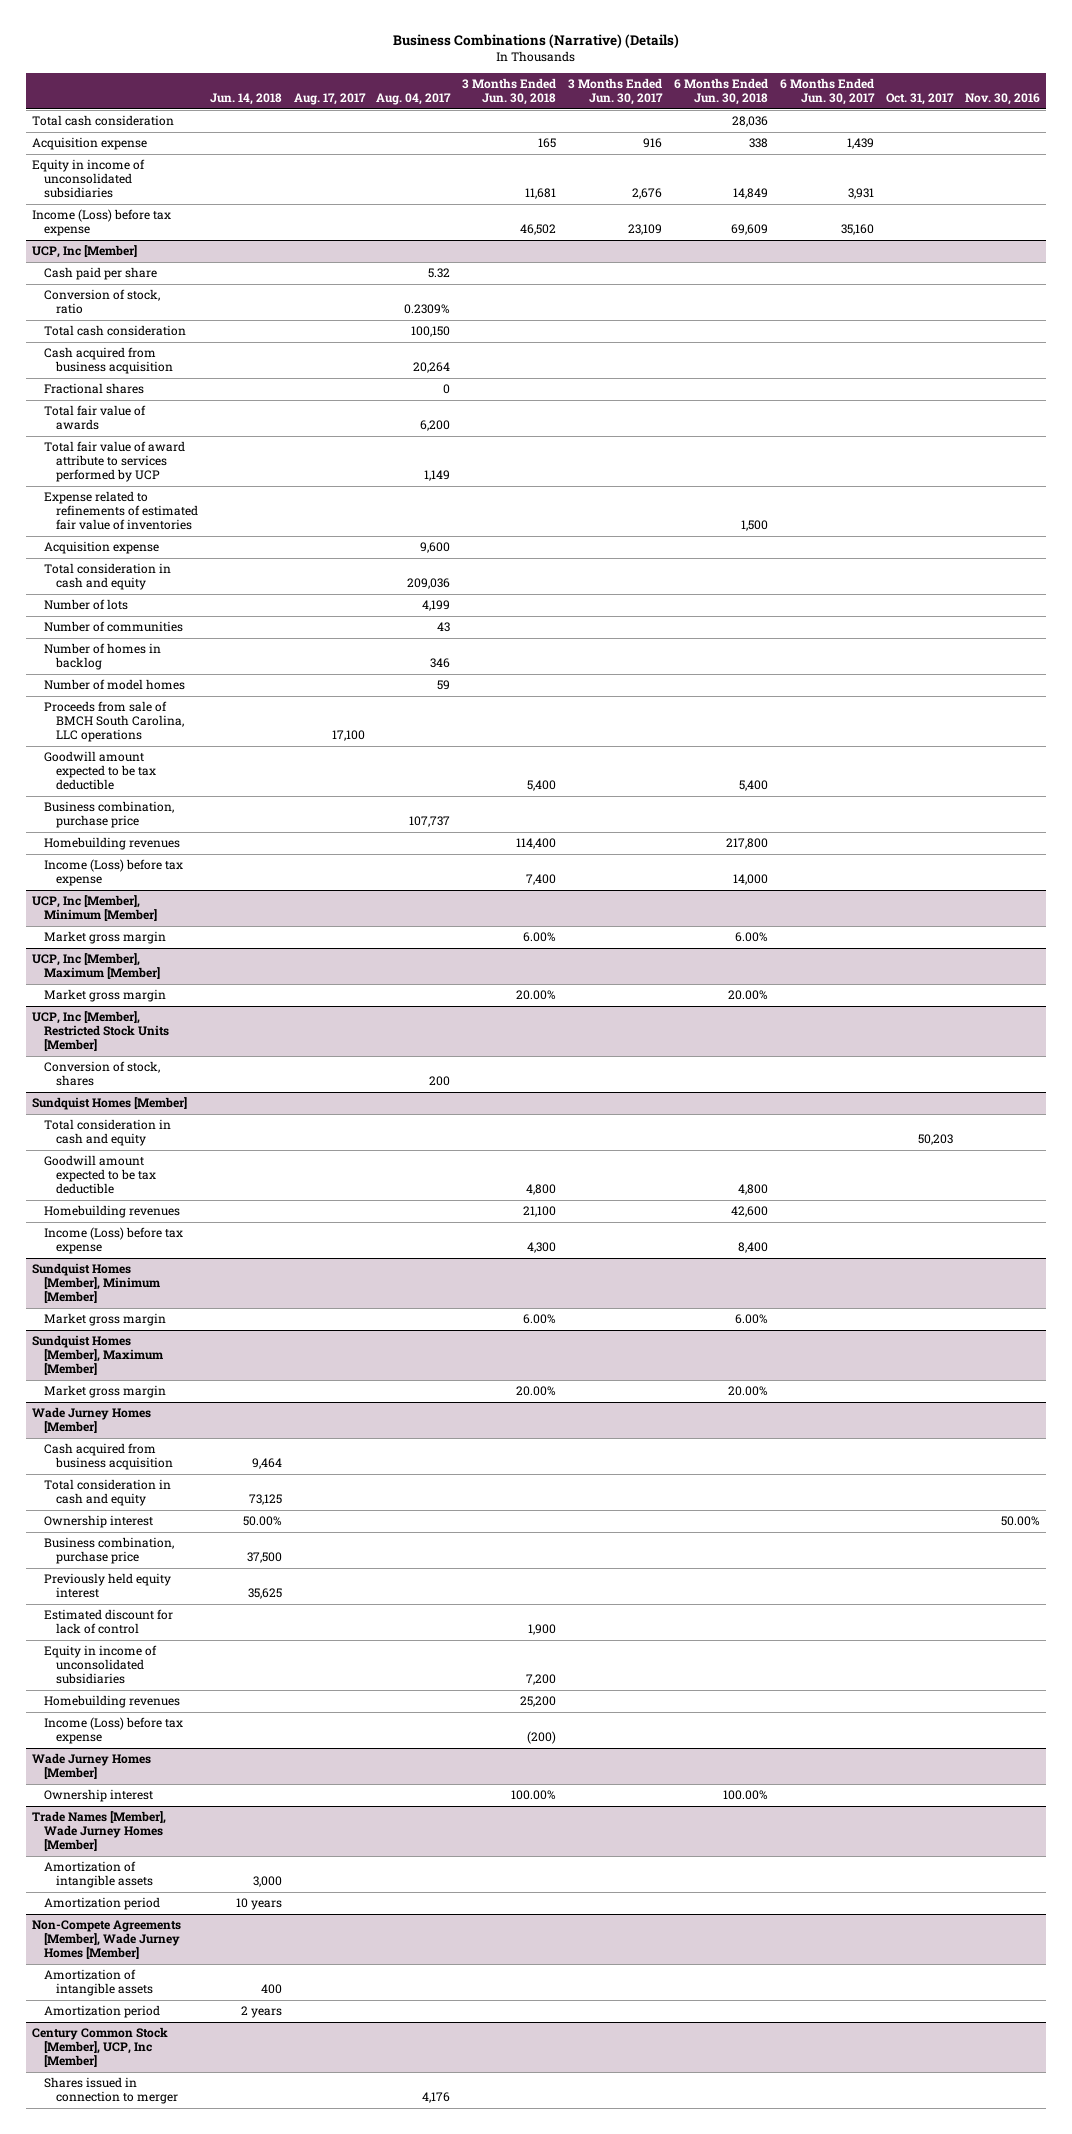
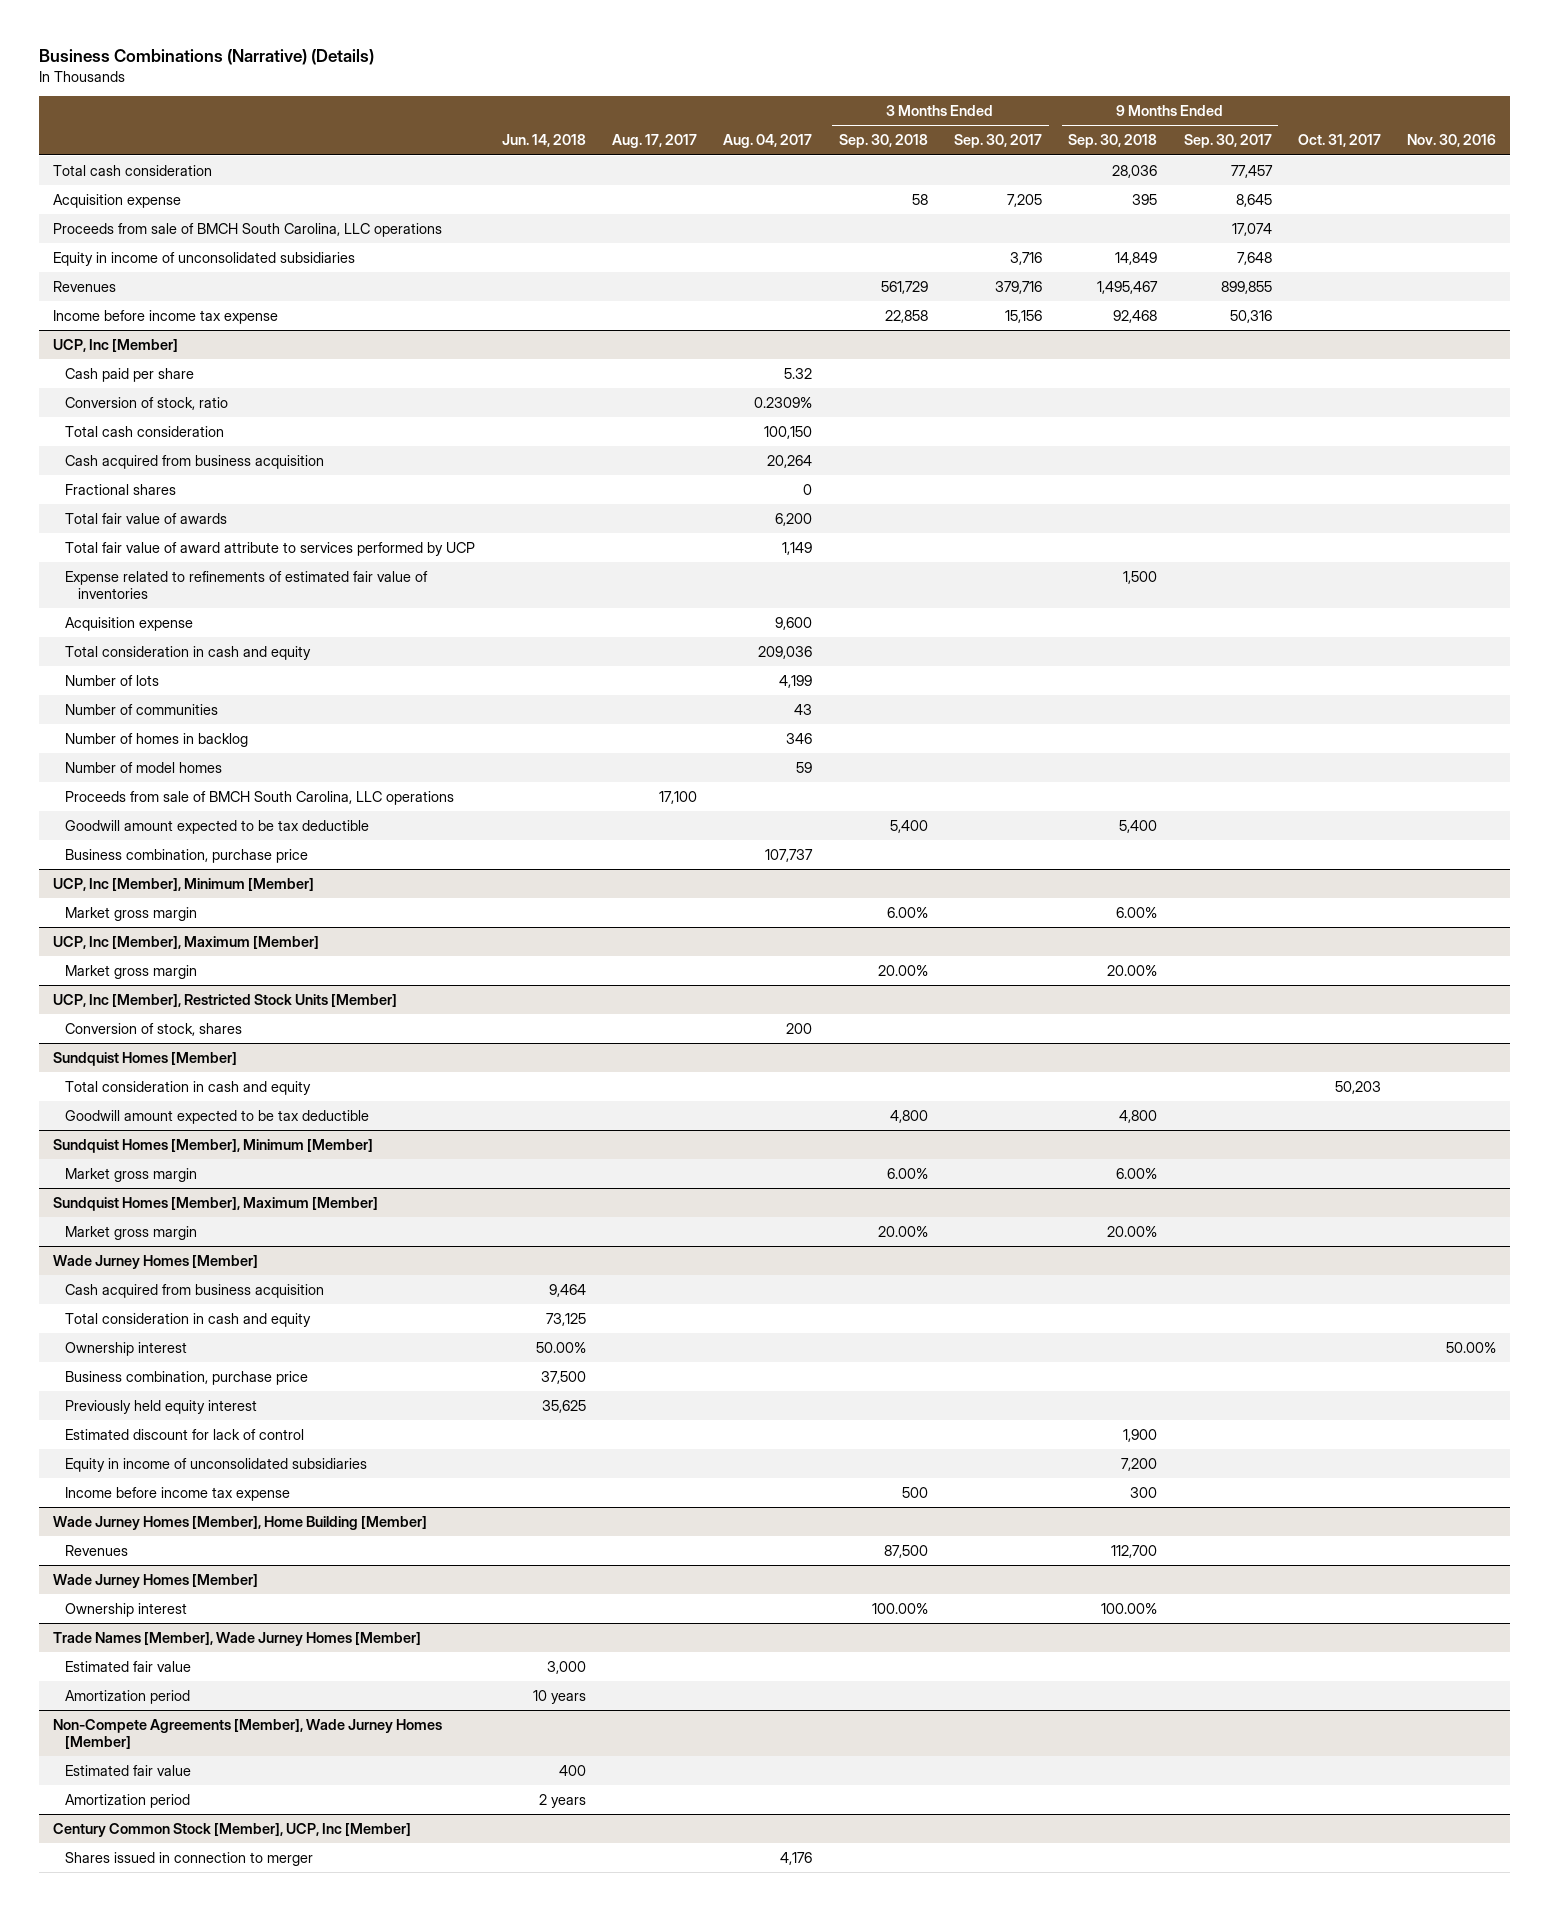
- | Jun. 14, 2018 | Aug. 17, 2017 | Aug. 04, 2017 | 3 Months Ended Jun. 30, 2018 | 3 Months Ended Jun. 30, 2017 | 6 Months Ended Jun. 30, 2018 | 6 Months Ended Jun. 30, 2017 | Oct. 31, 2017 | Nov. 30, 2016
+ | Jun. 14, 2018 | Aug. 17, 2017 | Aug. 04, 2017 | 3 Months Ended Sep. 30, 2018 | 3 Months Ended Sep. 30, 2017 | 9 Months Ended Sep. 30, 2018 | 9 Months Ended Sep. 30, 2017 | Oct. 31, 2017 | Nov. 30, 2016
+ Proceeds from sale of BMCH South Carolina, LLC operations | | | | | | | 17,074 | |
- Income (Loss) before tax expense | | | | 46,502 | 23,109 | 69,609 | 35,160 | |
+ Revenues | | | | 561,729 | 379,716 | 1,495,467 | 899,855 | |
+ Income before income tax expense | | | | 22,858 | 15,156 | 92,468 | 50,316 | |
@ UCP, Inc [Member]
- Homebuilding revenues | | | | 114,400 | | 217,800 | | |
- Income (Loss) before tax expense | | | | 7,400 | | 14,000 | | |
@ Sundquist Homes [Member]
- Homebuilding revenues | | | | 21,100 | | 42,600 | | |
- Income (Loss) before tax expense | | | | 4,300 | | 8,400 | | |
@ Wade Jurney Homes [Member]
- Homebuilding revenues | | | | 25,200 | | | | |
- Income (Loss) before tax expense | | | | (200) | | | | |
+ Income before income tax expense | | | | 500 | | 300 | | |
+ Wade Jurney Homes [Member], Home Building [Member]
+ Revenues | | | | 87,500 | | 112,700 | | |
@ Trade Names [Member], Wade Jurney Homes [Member]
- Amortization of intangible assets | 3,000 | | | | | | | |
+ Estimated fair value | 3,000 | | | | | | | |
@ Non-Compete Agreements [Member], Wade Jurney Homes [Member]
- Amortization of intangible assets | 400 | | | | | | | |
+ Estimated fair value | 400 | | | | | | | |

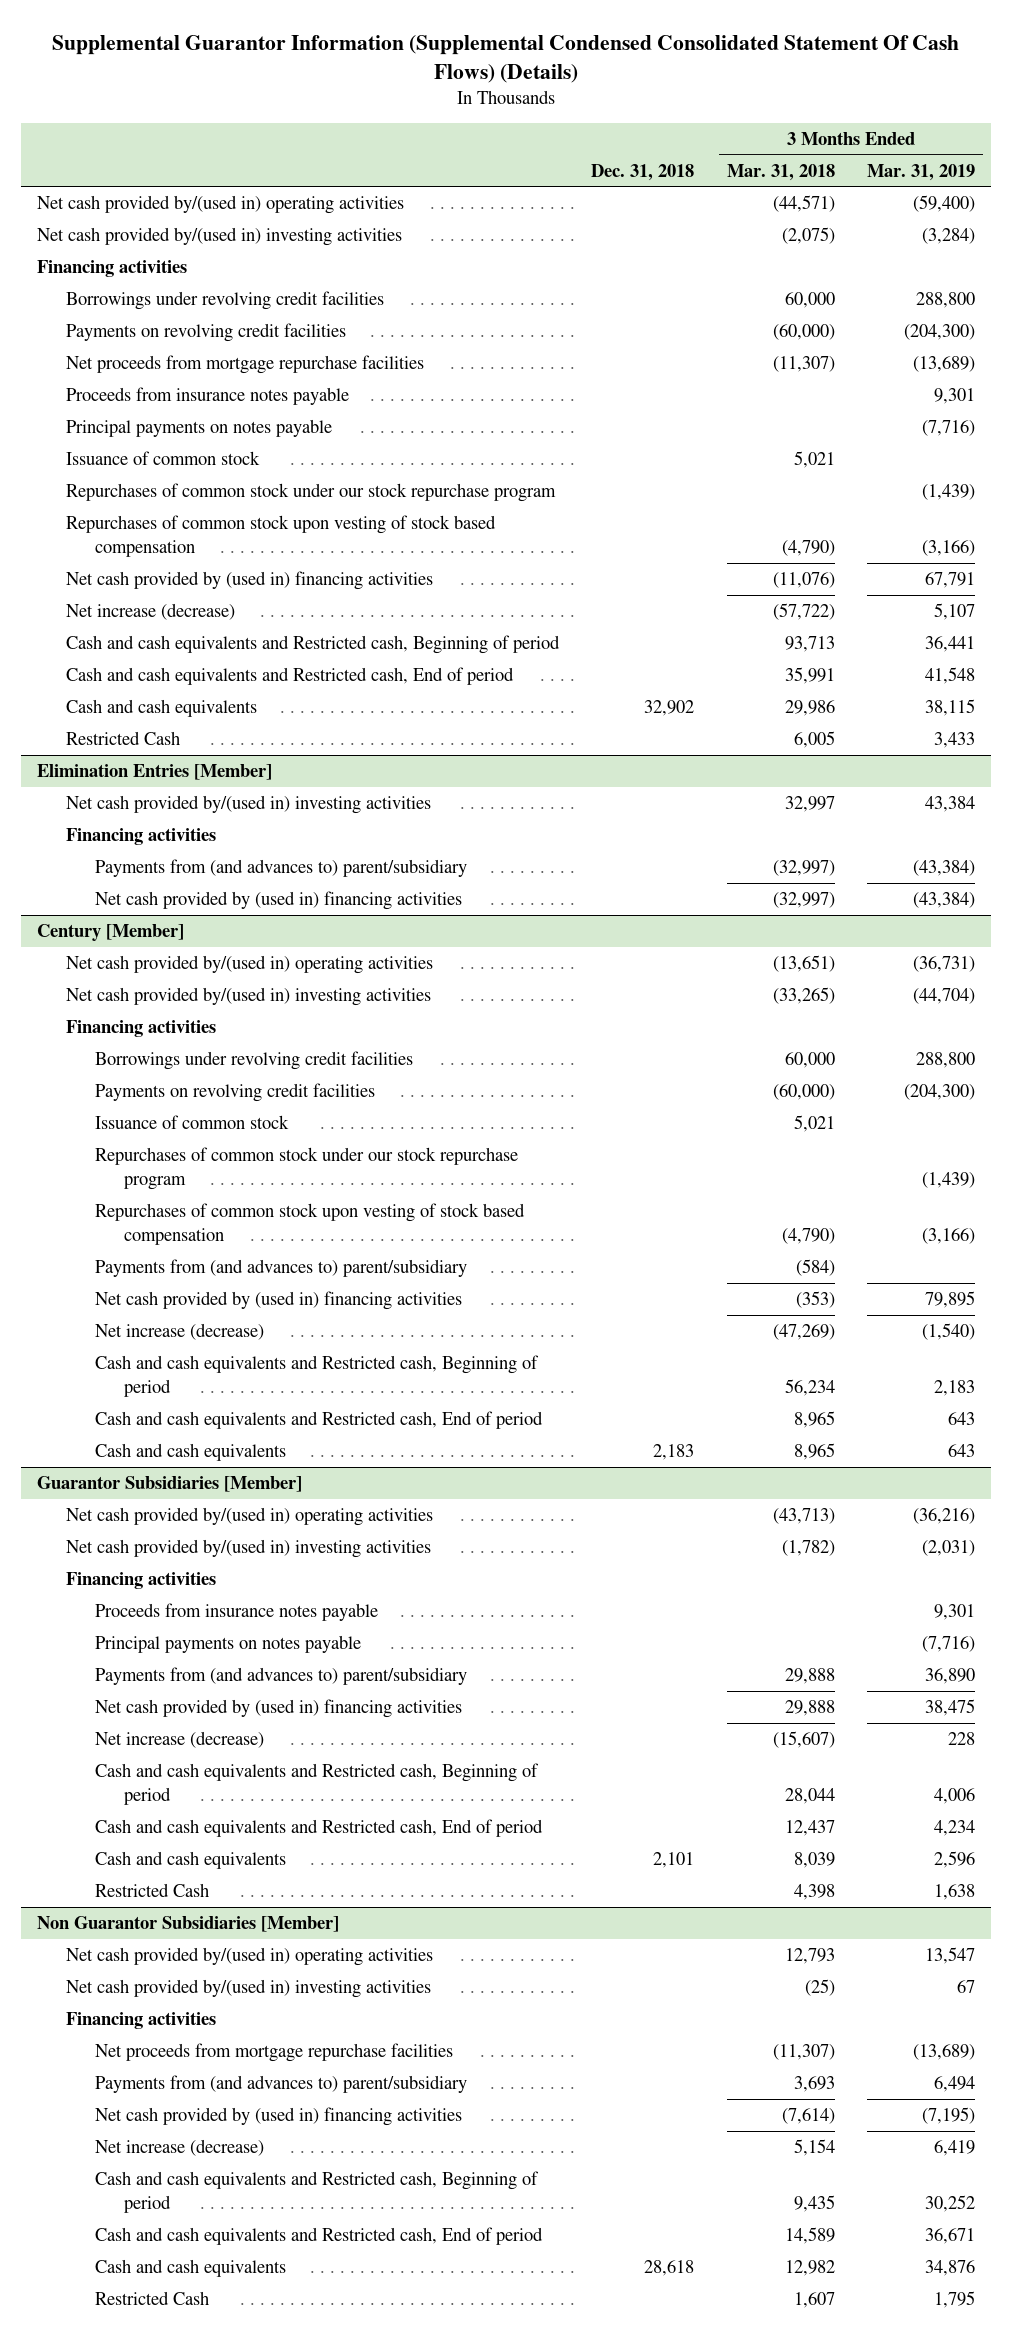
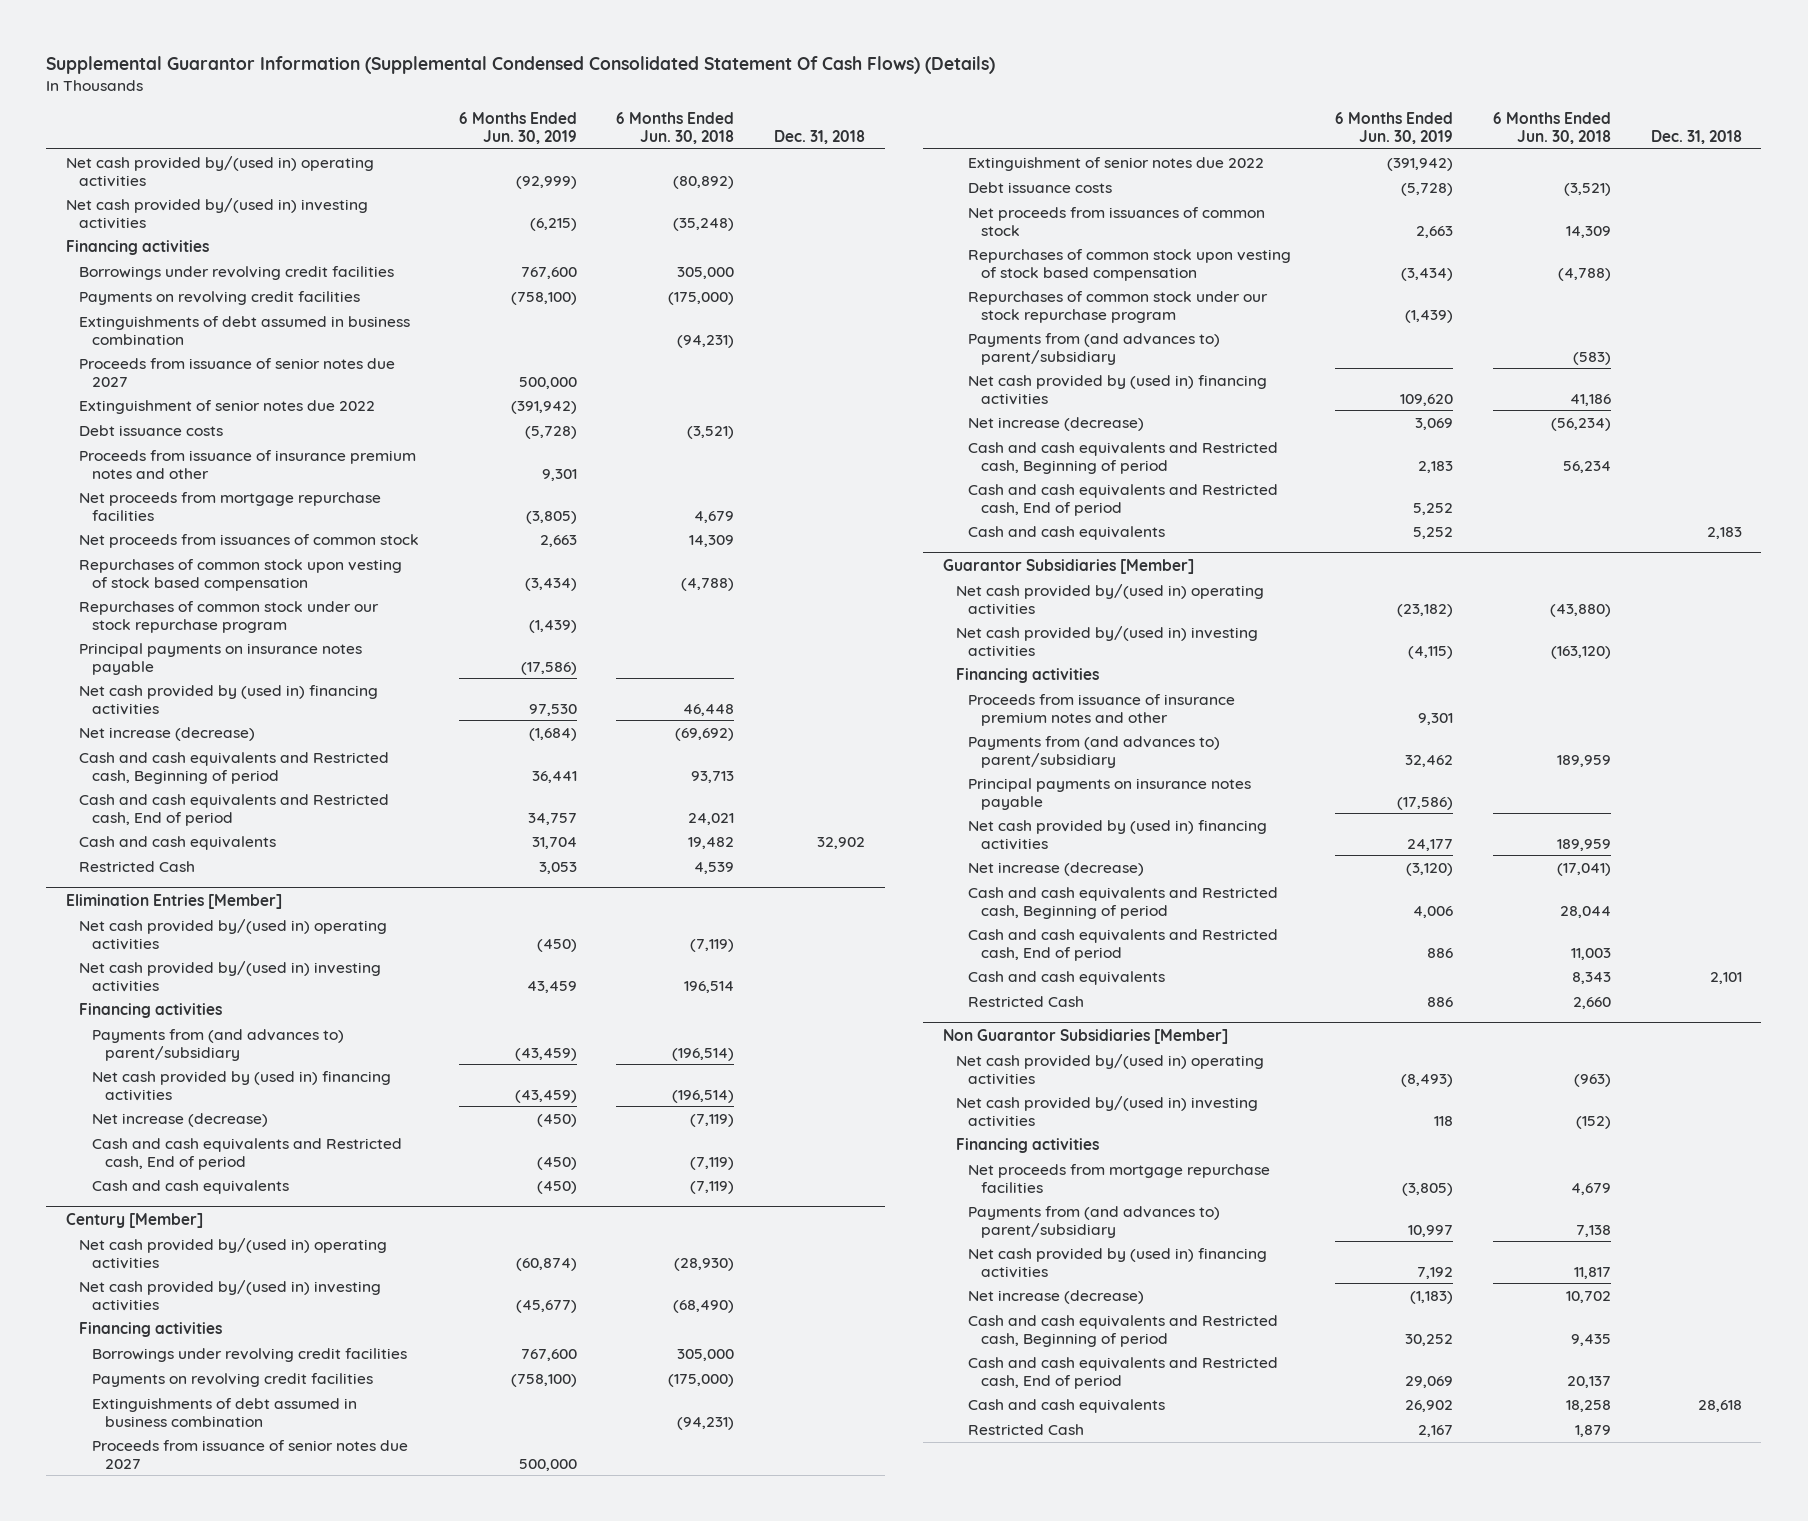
- | Dec. 31, 2018 | 3 Months Ended Mar. 31, 2018 | 3 Months Ended Mar. 31, 2019
+ | 6 Months Ended Jun. 30, 2019 | 6 Months Ended Jun. 30, 2018 | Dec. 31, 2018
+ Extinguishments of debt assumed in business combination | | (94,231) |
+ Proceeds from issuance of senior notes due 2027 | 500,000 | |
+ Extinguishment of senior notes due 2022 | (391,942) | |
+ Debt issuance costs | (5,728) | (3,521) |
+ Proceeds from issuance of insurance premium notes and other | 9,301 | |
- Proceeds from insurance notes payable | | | 9,301
- Principal payments on notes payable | | | (7,716)
- Issuance of common stock | | 5,021 |
+ Net proceeds from issuances of common stock | 2,663 | 14,309 |
moved down: Repurchases of common stock under our stock repurchase program | (1,439) | |
+ Principal payments on insurance notes payable | (17,586) | |
@ Elimination Entries [Member]
+ Net cash provided by/(used in) operating activities | (450) | (7,119) |
+ Net increase (decrease) | (450) | (7,119) |
+ Cash and cash equivalents and Restricted cash, End of period | (450) | (7,119) |
+ Cash and cash equivalents | (450) | (7,119) |
@ Century [Member]
- Issuance of common stock | | 5,021 |
+ Extinguishments of debt assumed in business combination | | (94,231) |
+ Proceeds from issuance of senior notes due 2027 | 500,000 | |
+ Extinguishment of senior notes due 2022 | (391,942) | |
+ Debt issuance costs | (5,728) | (3,521) |
+ Net proceeds from issuances of common stock | 2,663 | 14,309 |
moved down: Repurchases of common stock under our stock repurchase program | (1,439) | |
@ Guarantor Subsidiaries [Member]
- Proceeds from insurance notes payable | | | 9,301
- Principal payments on notes payable | | | (7,716)
+ Proceeds from issuance of insurance premium notes and other | 9,301 | |
+ Principal payments on insurance notes payable | (17,586) | |

